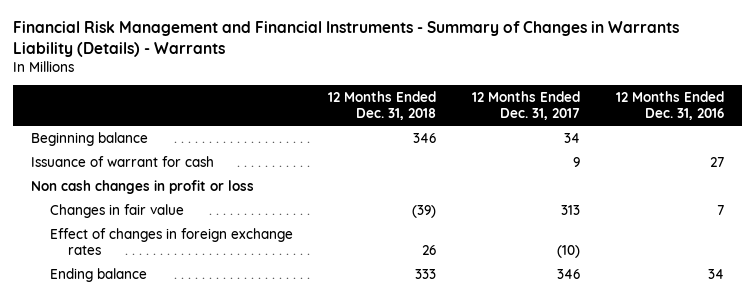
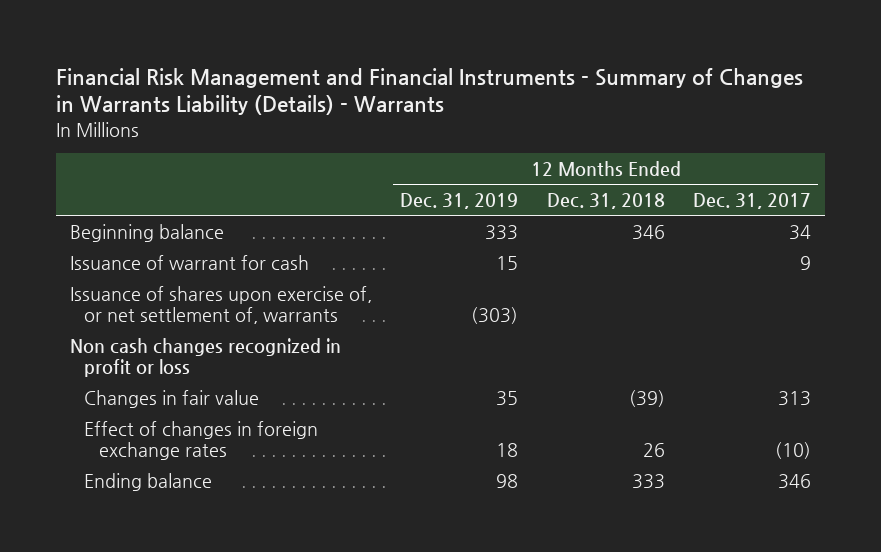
- | 12 Months Ended Dec. 31, 2018 | 12 Months Ended Dec. 31, 2017 | 12 Months Ended Dec. 31, 2016
+ | 12 Months Ended Dec. 31, 2019 | 12 Months Ended Dec. 31, 2018 | 12 Months Ended Dec. 31, 2017
- Non cash changes in profit or loss
+ Issuance of shares upon exercise of, or net settlement of, warrants | (303) | |
+ Non cash changes recognized in profit or loss

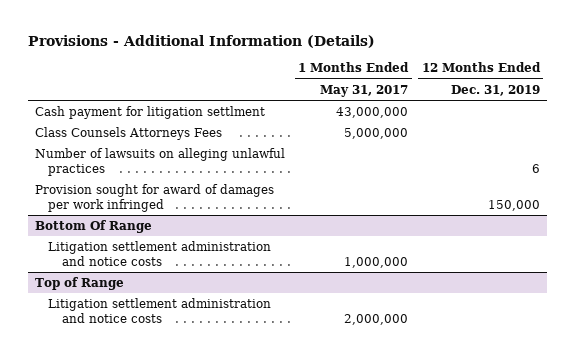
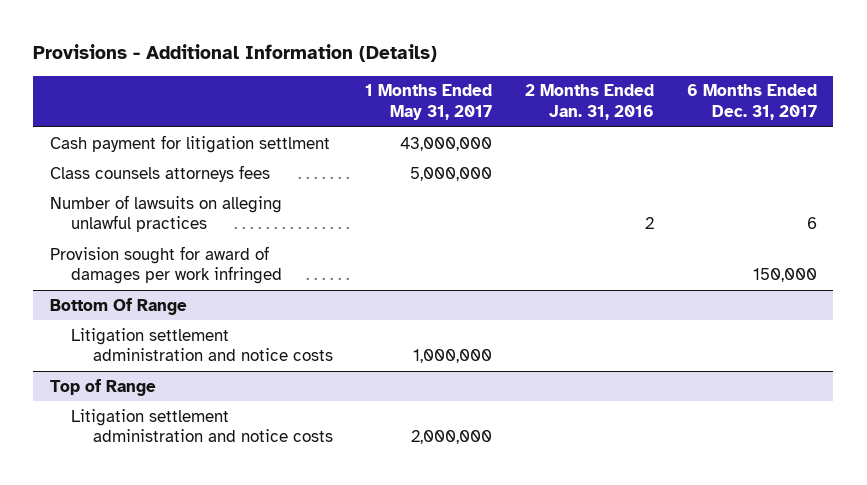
- | 1 Months Ended May 31, 2017 | 12 Months Ended Dec. 31, 2019
+ | 1 Months Ended May 31, 2017 | 2 Months Ended Jan. 31, 2016 | 6 Months Ended Dec. 31, 2017
- Class Counsels Attorneys Fees | 5,000,000 |
+ Class counsels attorneys fees | 5,000,000 | |

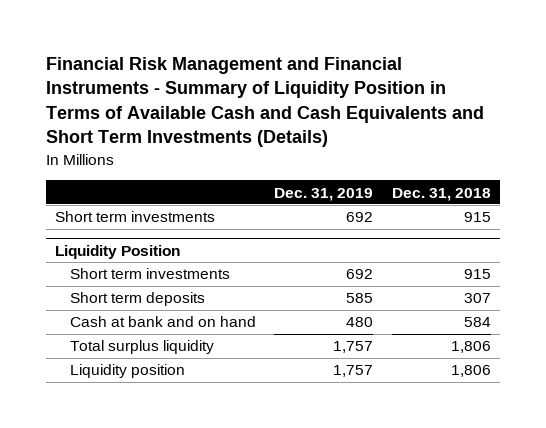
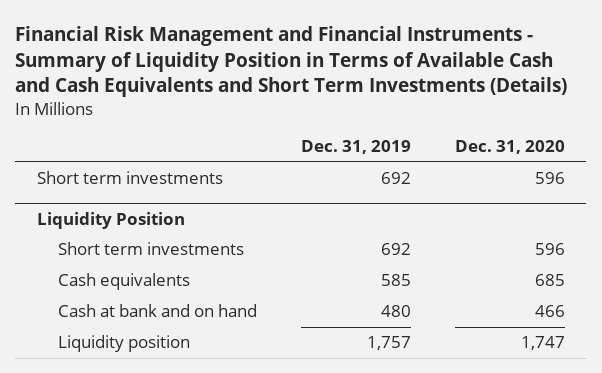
- | Dec. 31, 2019 | Dec. 31, 2018
+ | Dec. 31, 2019 | Dec. 31, 2020
@ Liquidity Position
- Short term deposits | 585 | 307
+ Cash equivalents | 585 | 685
- Total surplus liquidity | 1,757 | 1,806

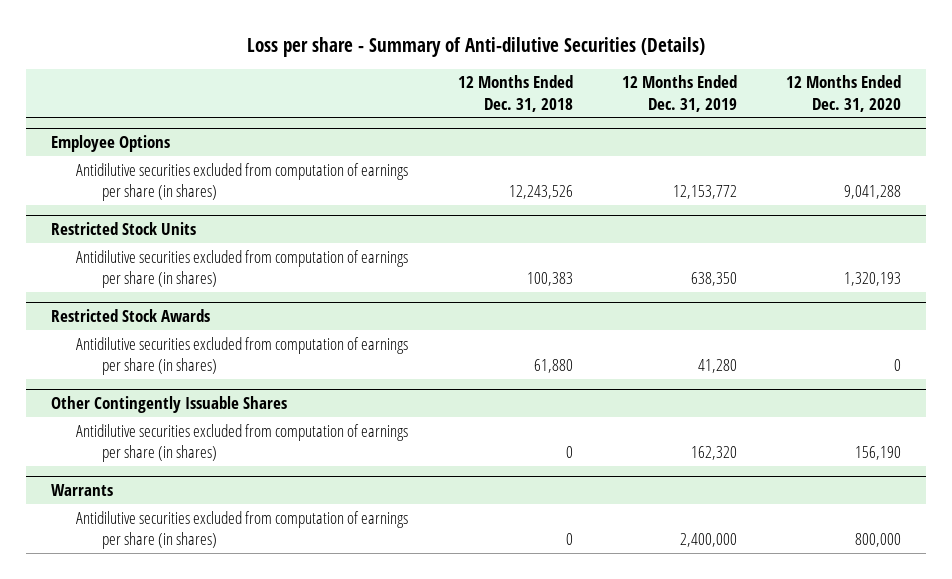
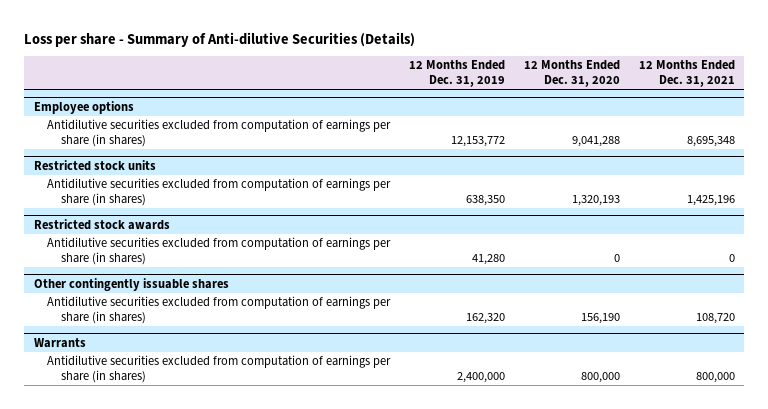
- | 12 Months Ended Dec. 31, 2018 | 12 Months Ended Dec. 31, 2019 | 12 Months Ended Dec. 31, 2020
+ | 12 Months Ended Dec. 31, 2019 | 12 Months Ended Dec. 31, 2020 | 12 Months Ended Dec. 31, 2021
- Employee Options
+ Employee options
- Restricted Stock Units
+ Restricted stock units
- Restricted Stock Awards
+ Restricted stock awards
- Other Contingently Issuable Shares
+ Other contingently issuable shares

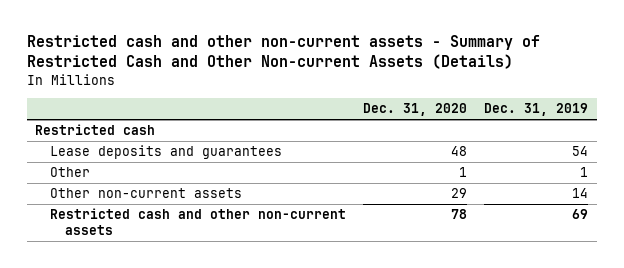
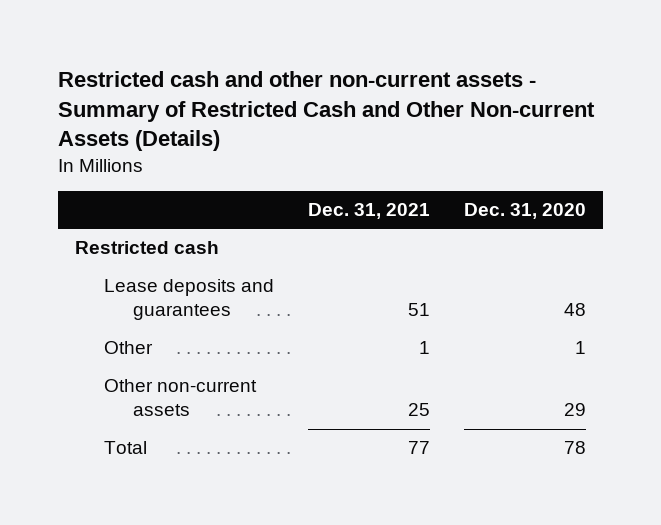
- | Dec. 31, 2020 | Dec. 31, 2019
+ | Dec. 31, 2021 | Dec. 31, 2020
- Restricted cash and other non-current assets | 78 | 69
+ Total | 77 | 78

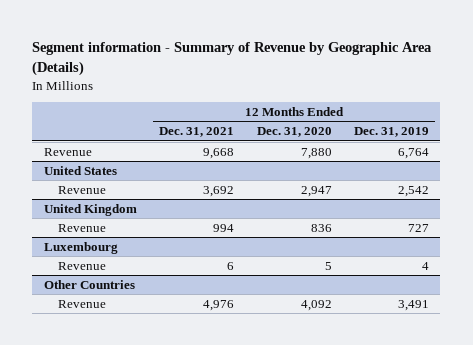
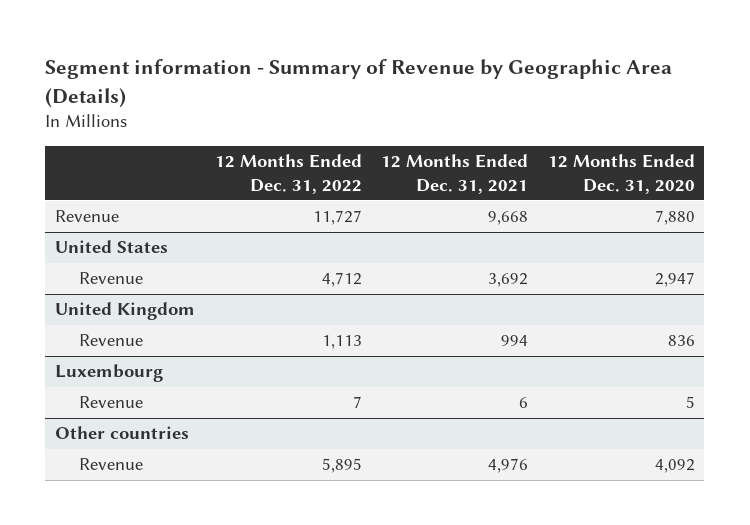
- | 12 Months Ended Dec. 31, 2021 | 12 Months Ended Dec. 31, 2020 | 12 Months Ended Dec. 31, 2019
+ | 12 Months Ended Dec. 31, 2022 | 12 Months Ended Dec. 31, 2021 | 12 Months Ended Dec. 31, 2020
- Other Countries
+ Other countries

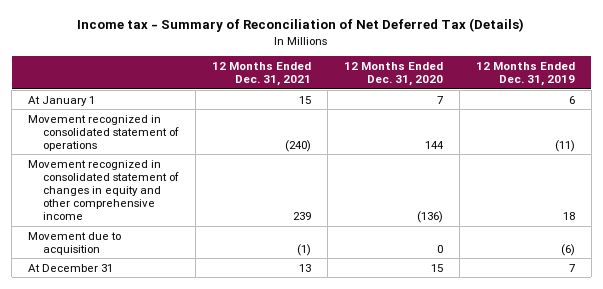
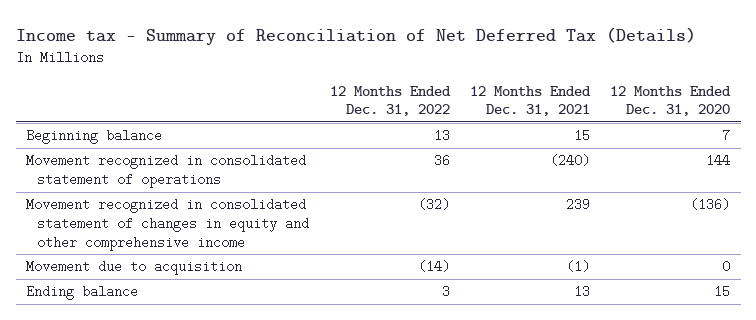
- | 12 Months Ended Dec. 31, 2021 | 12 Months Ended Dec. 31, 2020 | 12 Months Ended Dec. 31, 2019
+ | 12 Months Ended Dec. 31, 2022 | 12 Months Ended Dec. 31, 2021 | 12 Months Ended Dec. 31, 2020
- At January 1 | 15 | 7 | 6
+ Beginning balance | 13 | 15 | 7
- At December 31 | 13 | 15 | 7
+ Ending balance | 3 | 13 | 15

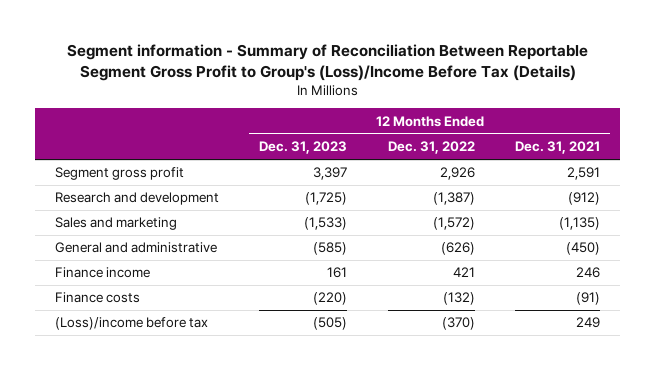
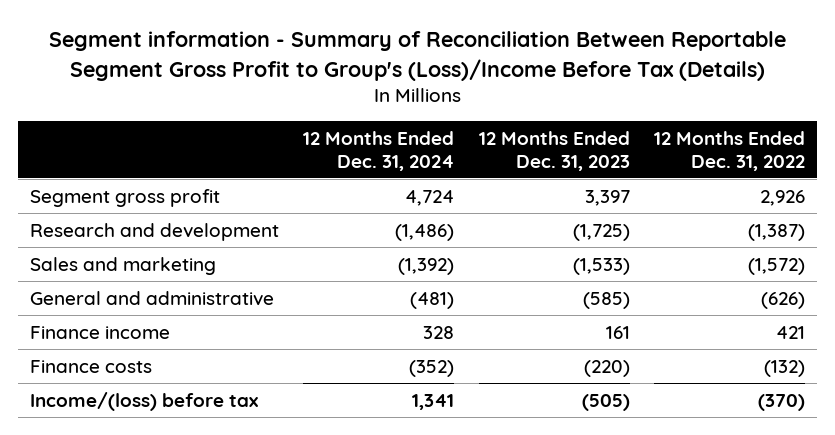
- | 12 Months Ended Dec. 31, 2023 | 12 Months Ended Dec. 31, 2022 | 12 Months Ended Dec. 31, 2021
+ | 12 Months Ended Dec. 31, 2024 | 12 Months Ended Dec. 31, 2023 | 12 Months Ended Dec. 31, 2022
- (Loss)/income before tax | (505) | (370) | 249
+ Income/(loss) before tax | 1,341 | (505) | (370)

